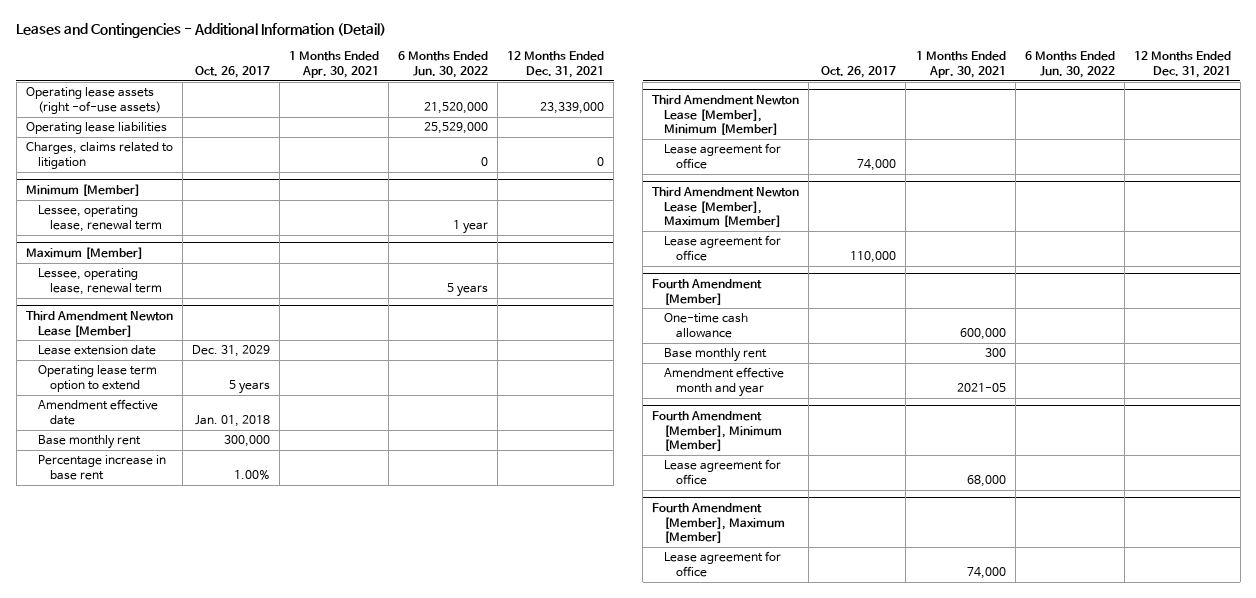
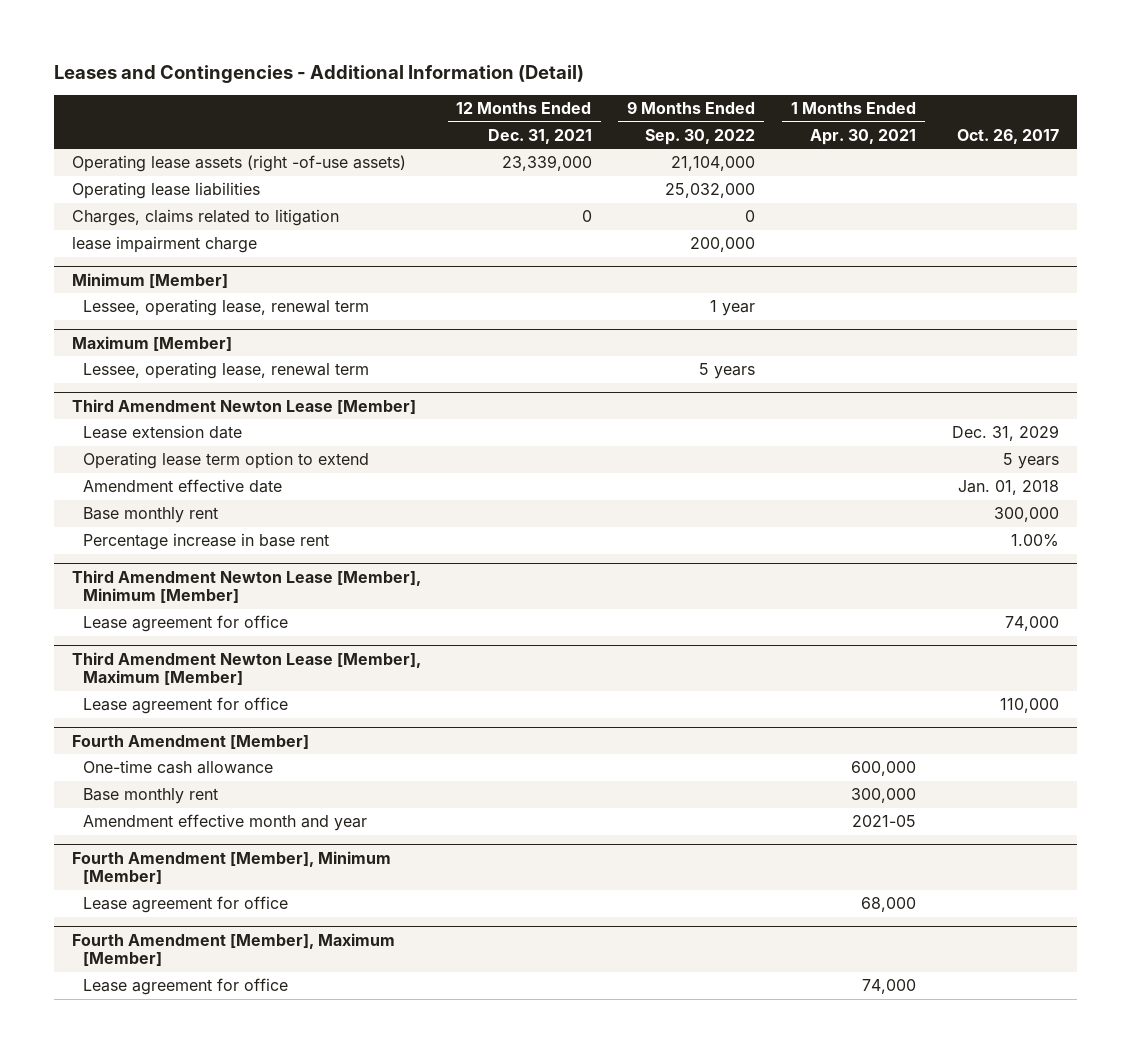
- | Oct. 26, 2017 | 1 Months Ended Apr. 30, 2021 | 6 Months Ended Jun. 30, 2022 | 12 Months Ended Dec. 31, 2021
+ | 12 Months Ended Dec. 31, 2021 | 9 Months Ended Sep. 30, 2022 | 1 Months Ended Apr. 30, 2021 | Oct. 26, 2017
+ lease impairment charge | | 200,000 | |
@ Fourth Amendment [Member]
- Base monthly rent | | 300 | |
+ Base monthly rent | | | 300,000 |

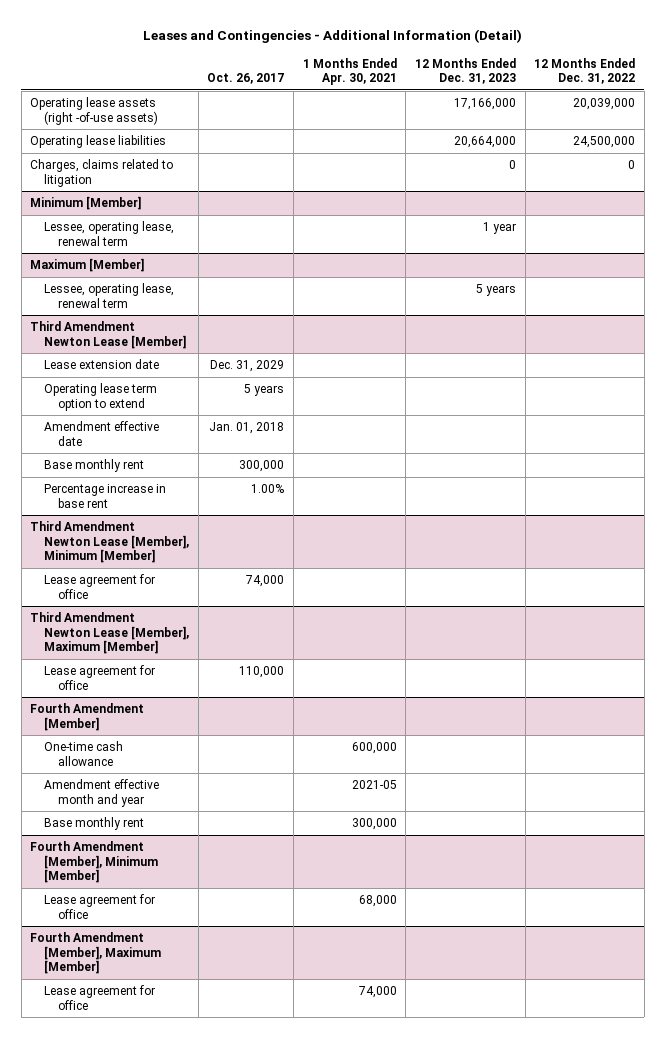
- | 12 Months Ended Dec. 31, 2021 | 9 Months Ended Sep. 30, 2022 | 1 Months Ended Apr. 30, 2021 | Oct. 26, 2017
+ | Oct. 26, 2017 | 1 Months Ended Apr. 30, 2021 | 12 Months Ended Dec. 31, 2023 | 12 Months Ended Dec. 31, 2022
- lease impairment charge | | 200,000 | |
@ Fourth Amendment [Member]
moved down: Base monthly rent | | 300,000 | |

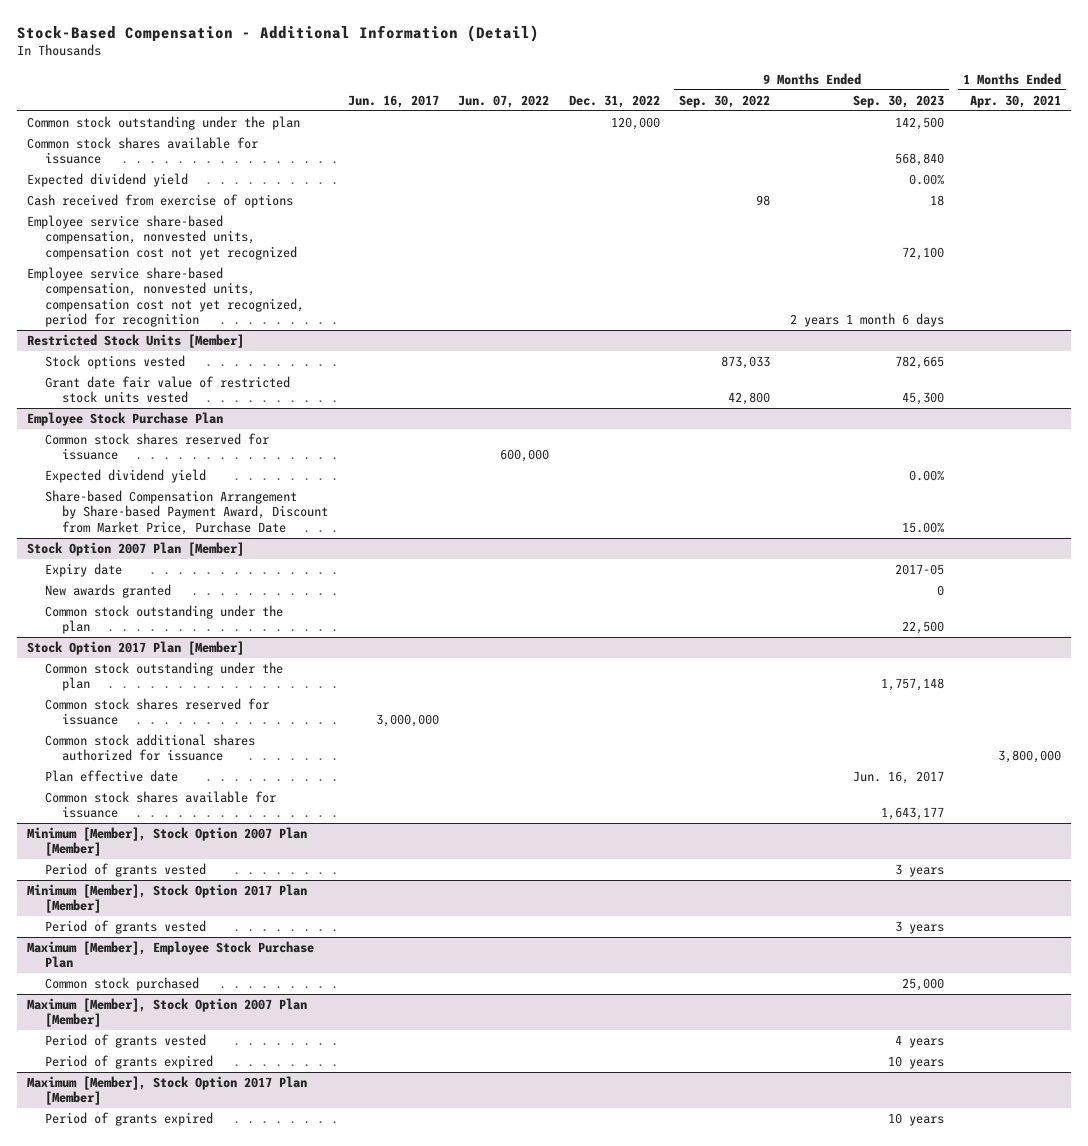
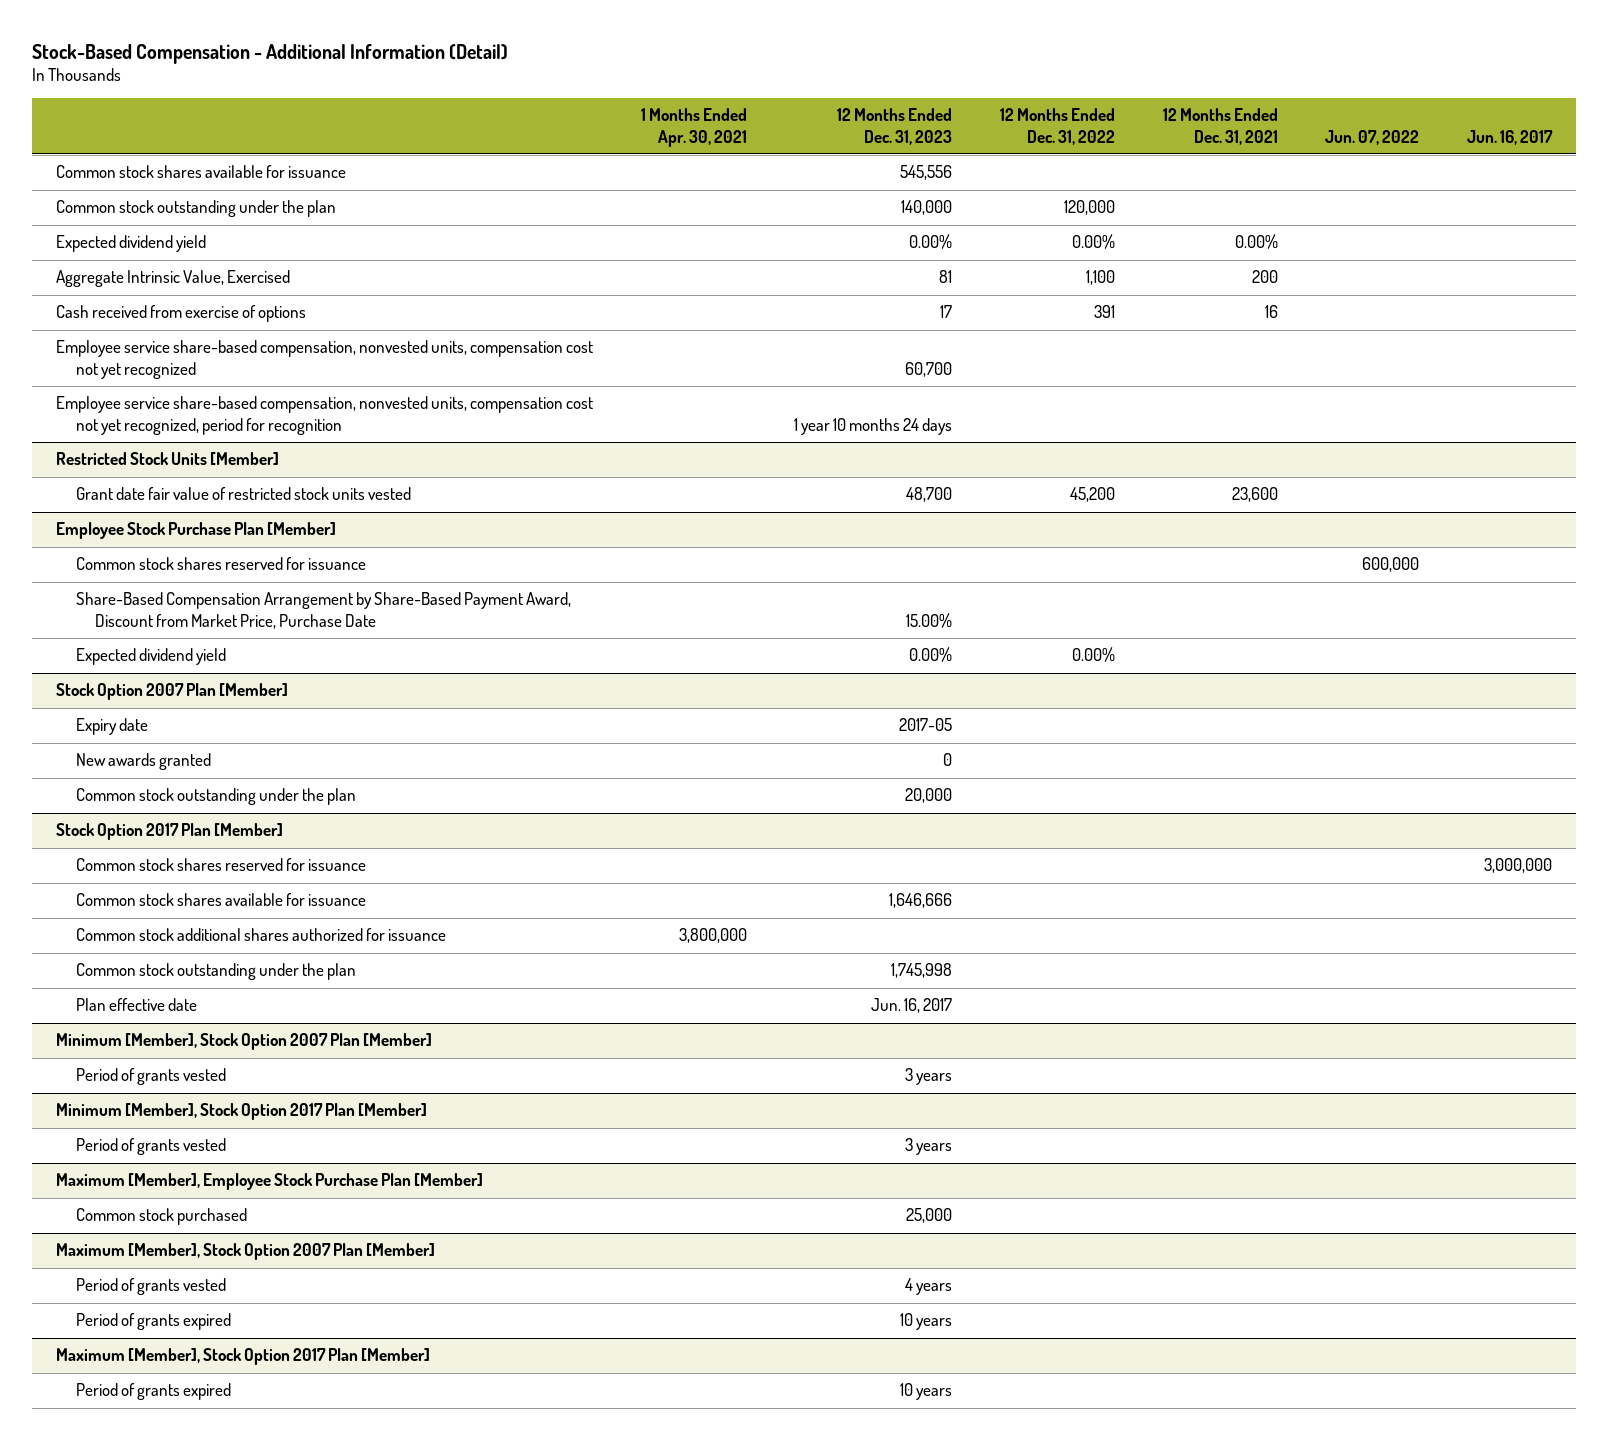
- | Jun. 16, 2017 | Jun. 07, 2022 | Dec. 31, 2022 | 9 Months Ended Sep. 30, 2022 | 9 Months Ended Sep. 30, 2023 | 1 Months Ended Apr. 30, 2021
+ | 1 Months Ended Apr. 30, 2021 | 12 Months Ended Dec. 31, 2023 | 12 Months Ended Dec. 31, 2022 | 12 Months Ended Dec. 31, 2021 | Jun. 07, 2022 | Jun. 16, 2017
moved down: Common stock outstanding under the plan | | 140,000 | 120,000 | | |
+ Aggregate Intrinsic Value, Exercised | | 81 | 1,100 | 200 | |
@ Restricted Stock Units [Member]
- Stock options vested | | | | 873,033 | 782,665 |
- Employee Stock Purchase Plan
+ Employee Stock Purchase Plan [Member]
+ Share-Based Compensation Arrangement by Share-Based Payment Award, Discount from Market Price, Purchase Date | | 15.00% | | | |
- Share-based Compensation Arrangement by Share-based Payment Award, Discount from Market Price, Purchase Date | | | | | 15.00% |
@ Stock Option 2017 Plan [Member]
moved up: Common stock shares available for issuance | | 1,646,666 | | | |
moved down: Common stock outstanding under the plan | | 1,745,998 | | | |
- Maximum [Member], Employee Stock Purchase Plan
+ Maximum [Member], Employee Stock Purchase Plan [Member]

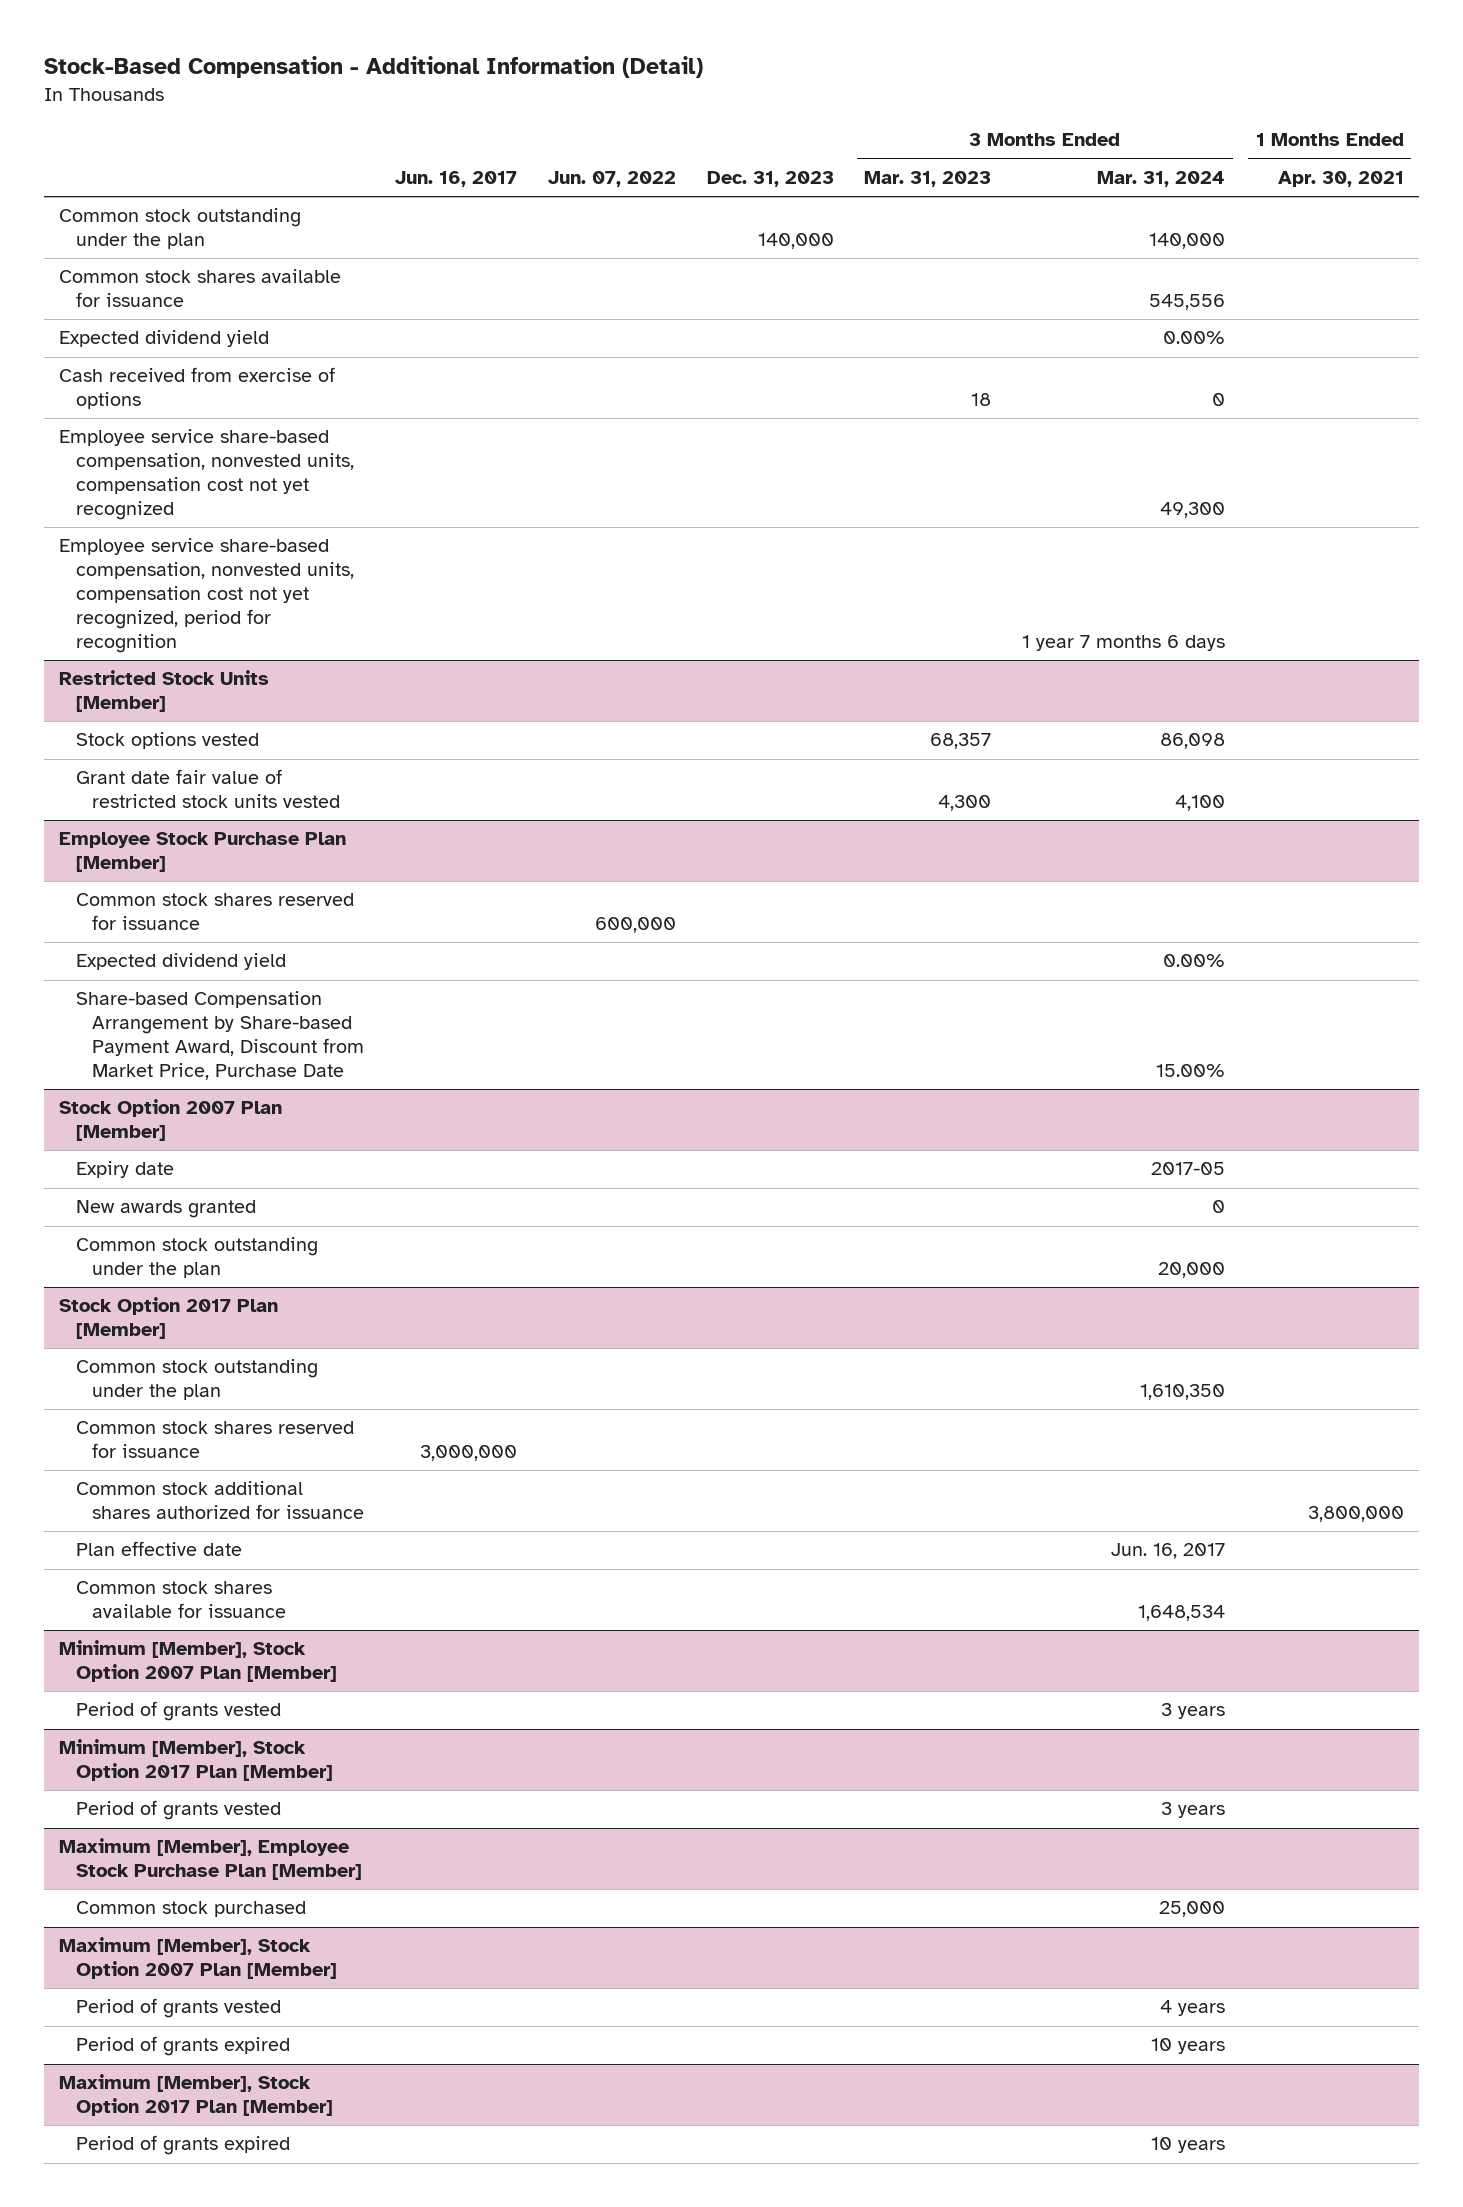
- | 1 Months Ended Apr. 30, 2021 | 12 Months Ended Dec. 31, 2023 | 12 Months Ended Dec. 31, 2022 | 12 Months Ended Dec. 31, 2021 | Jun. 07, 2022 | Jun. 16, 2017
+ | Jun. 16, 2017 | Jun. 07, 2022 | Dec. 31, 2023 | 3 Months Ended Mar. 31, 2023 | 3 Months Ended Mar. 31, 2024 | 1 Months Ended Apr. 30, 2021
moved down: Common stock shares available for issuance | | | | | 545,556 |
- Aggregate Intrinsic Value, Exercised | | 81 | 1,100 | 200 | |
@ Restricted Stock Units [Member]
+ Stock options vested | | | | 68,357 | 86,098 |
@ Employee Stock Purchase Plan [Member]
- Share-Based Compensation Arrangement by Share-Based Payment Award, Discount from Market Price, Purchase Date | | 15.00% | | | |
+ Share-based Compensation Arrangement by Share-based Payment Award, Discount from Market Price, Purchase Date | | | | | 15.00% |
@ Stock Option 2017 Plan [Member]
moved up: Common stock outstanding under the plan | | | | | 1,610,350 |
moved down: Common stock shares available for issuance | | | | | 1,648,534 |

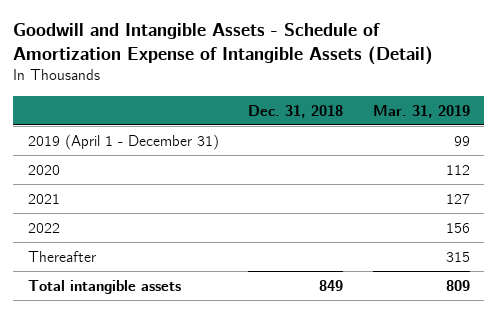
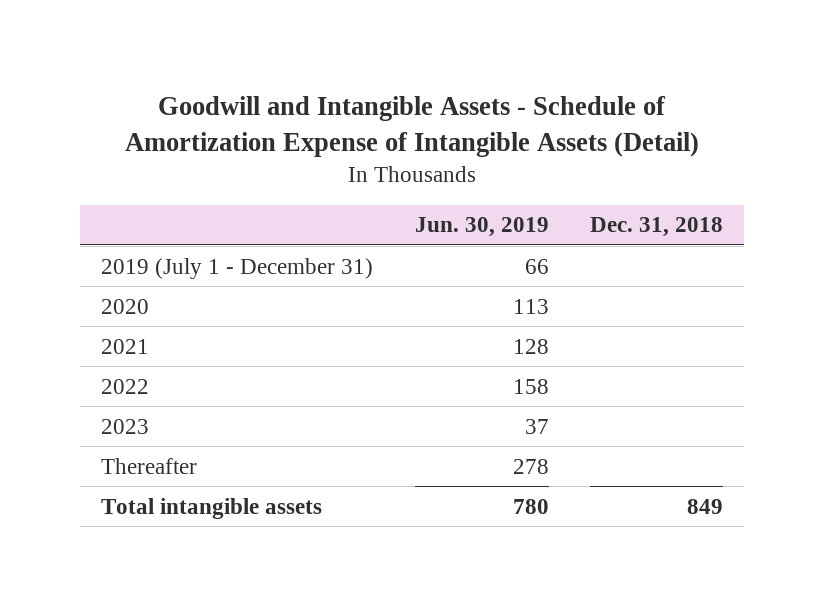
- | Dec. 31, 2018 | Mar. 31, 2019
+ | Jun. 30, 2019 | Dec. 31, 2018
- 2019 (April 1 - December 31) | | 99
+ 2019 (July 1 - December 31) | 66 |
+ 2023 | 37 |

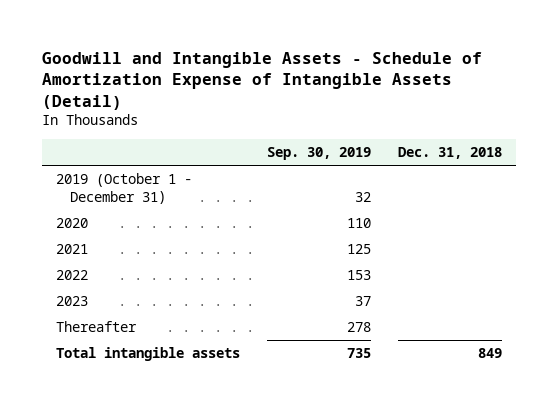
- | Jun. 30, 2019 | Dec. 31, 2018
+ | Sep. 30, 2019 | Dec. 31, 2018
- 2019 (July 1 - December 31) | 66 |
+ 2019 (October 1 - December 31) | 32 |

